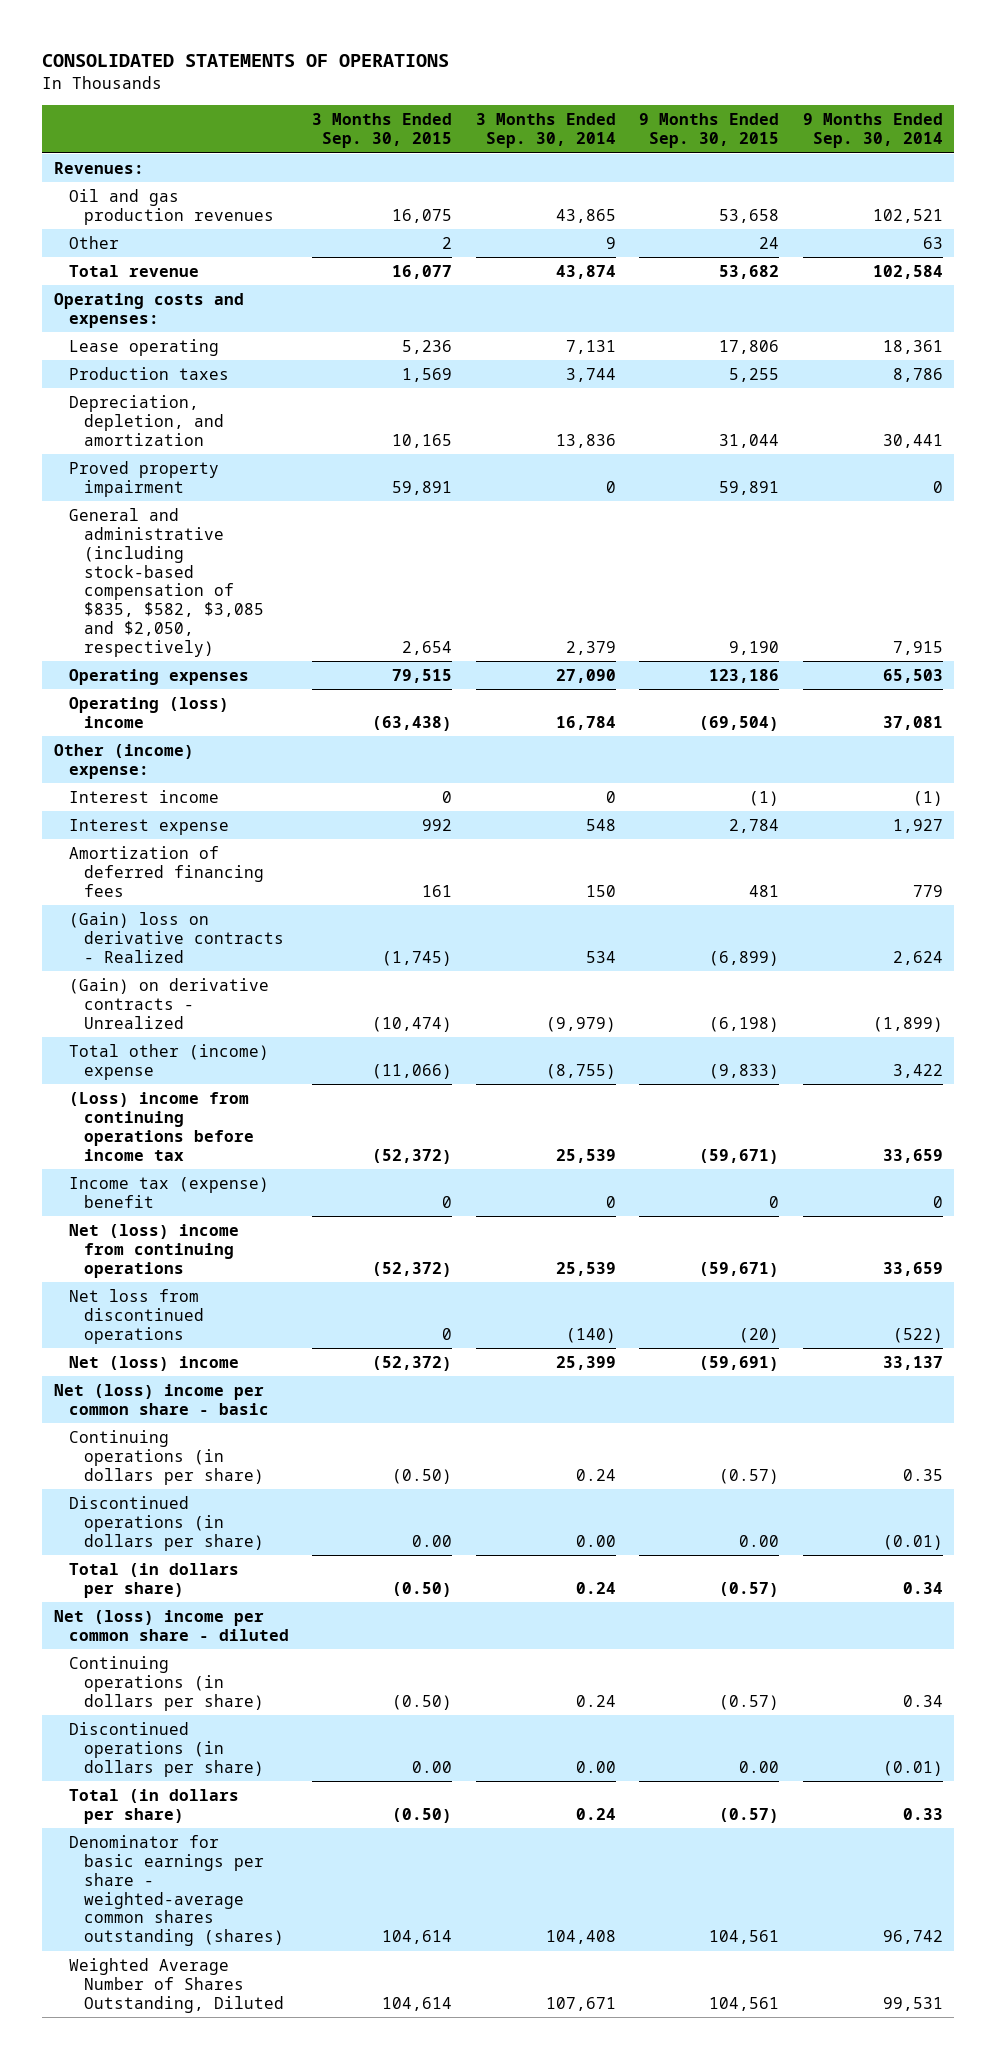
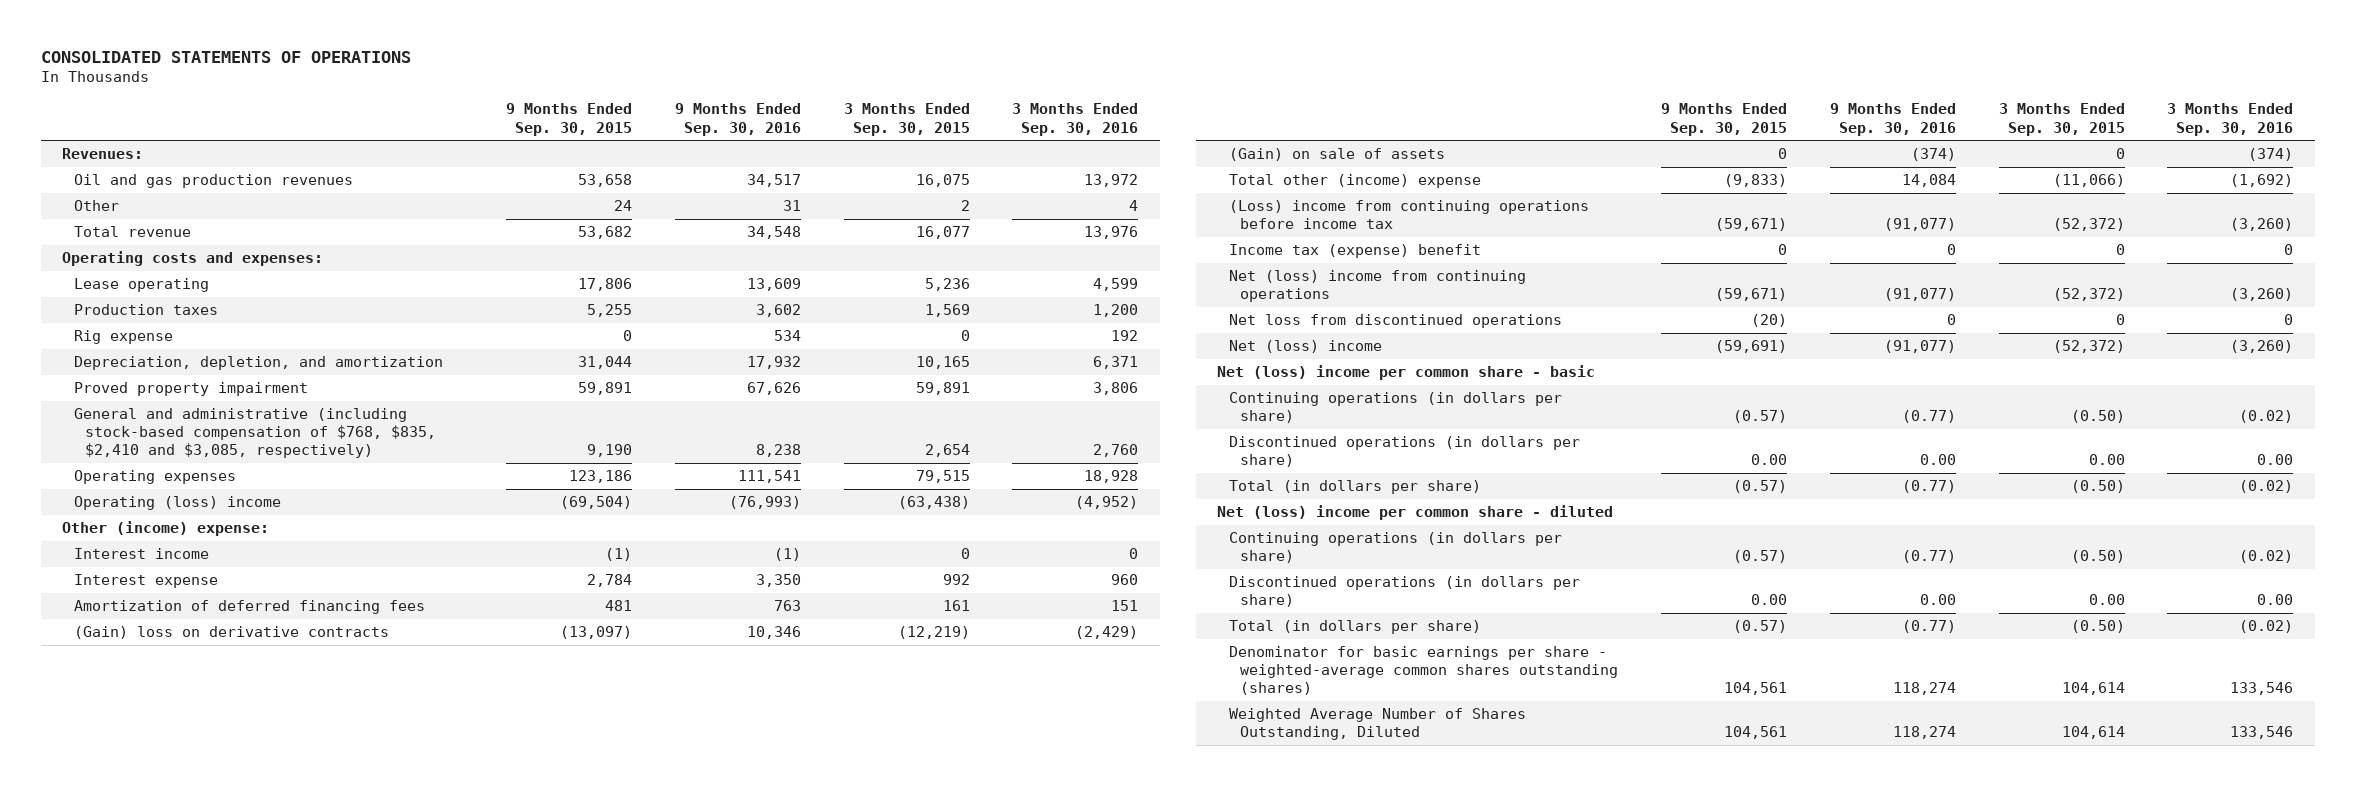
- | 3 Months Ended Sep. 30, 2015 | 3 Months Ended Sep. 30, 2014 | 9 Months Ended Sep. 30, 2015 | 9 Months Ended Sep. 30, 2014
+ | 9 Months Ended Sep. 30, 2015 | 9 Months Ended Sep. 30, 2016 | 3 Months Ended Sep. 30, 2015 | 3 Months Ended Sep. 30, 2016
+ Rig expense | 0 | 534 | 0 | 192
- General and administrative (including stock-based compensation of $835, $582, $3,085 and $2,050, respectively) | 2,654 | 2,379 | 9,190 | 7,915
+ General and administrative (including stock-based compensation of $768, $835, $2,410 and $3,085, respectively) | 9,190 | 8,238 | 2,654 | 2,760
- (Gain) loss on derivative contracts - Realized | (1,745) | 534 | (6,899) | 2,624
- (Gain) on derivative contracts - Unrealized | (10,474) | (9,979) | (6,198) | (1,899)
+ (Gain) loss on derivative contracts | (13,097) | 10,346 | (12,219) | (2,429)
+ (Gain) on sale of assets | 0 | (374) | 0 | (374)

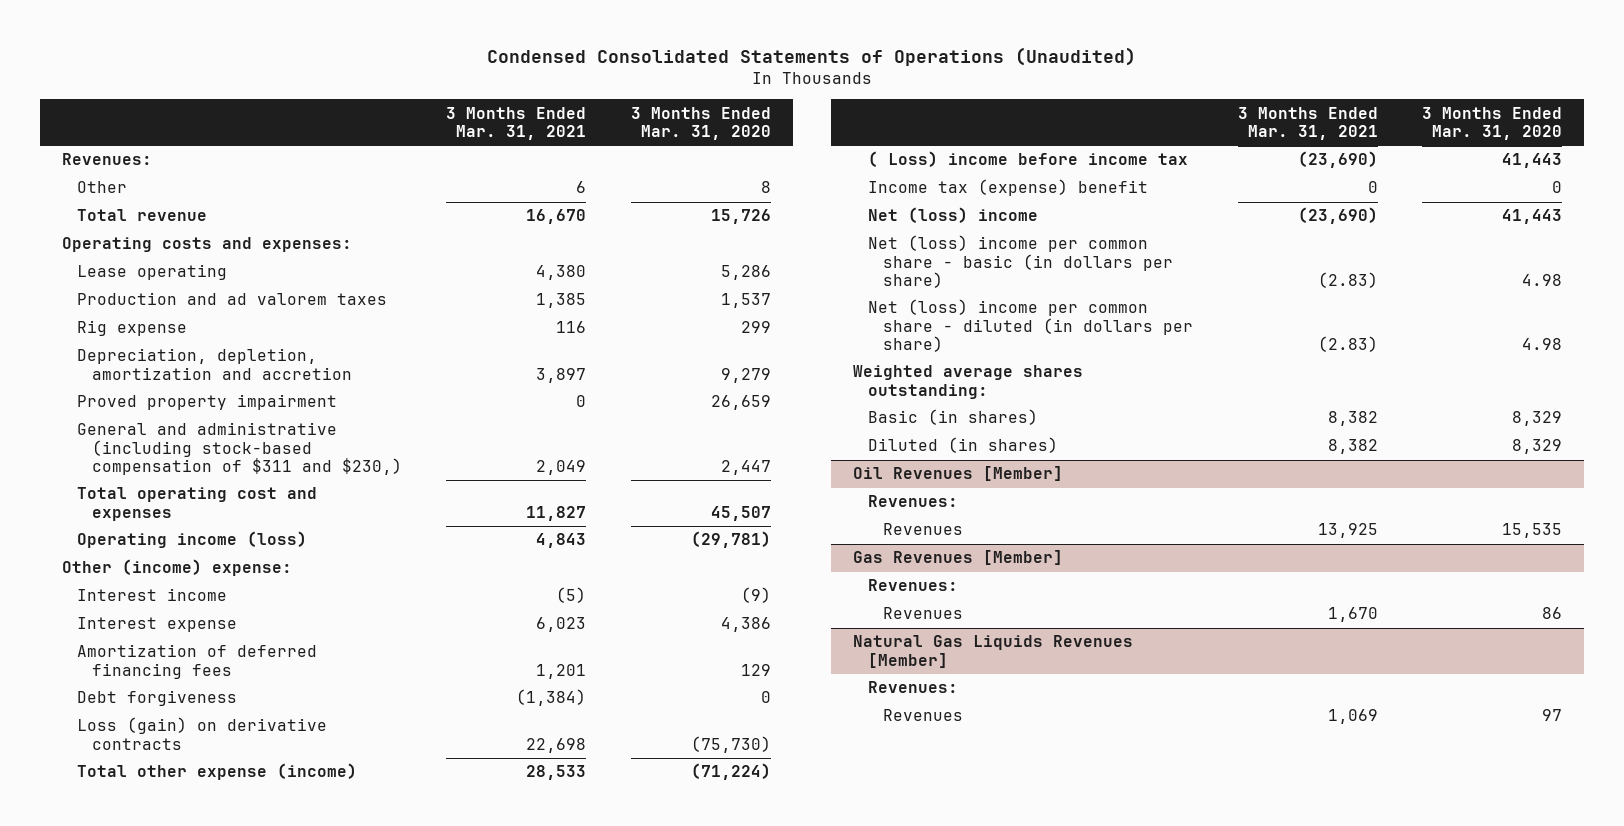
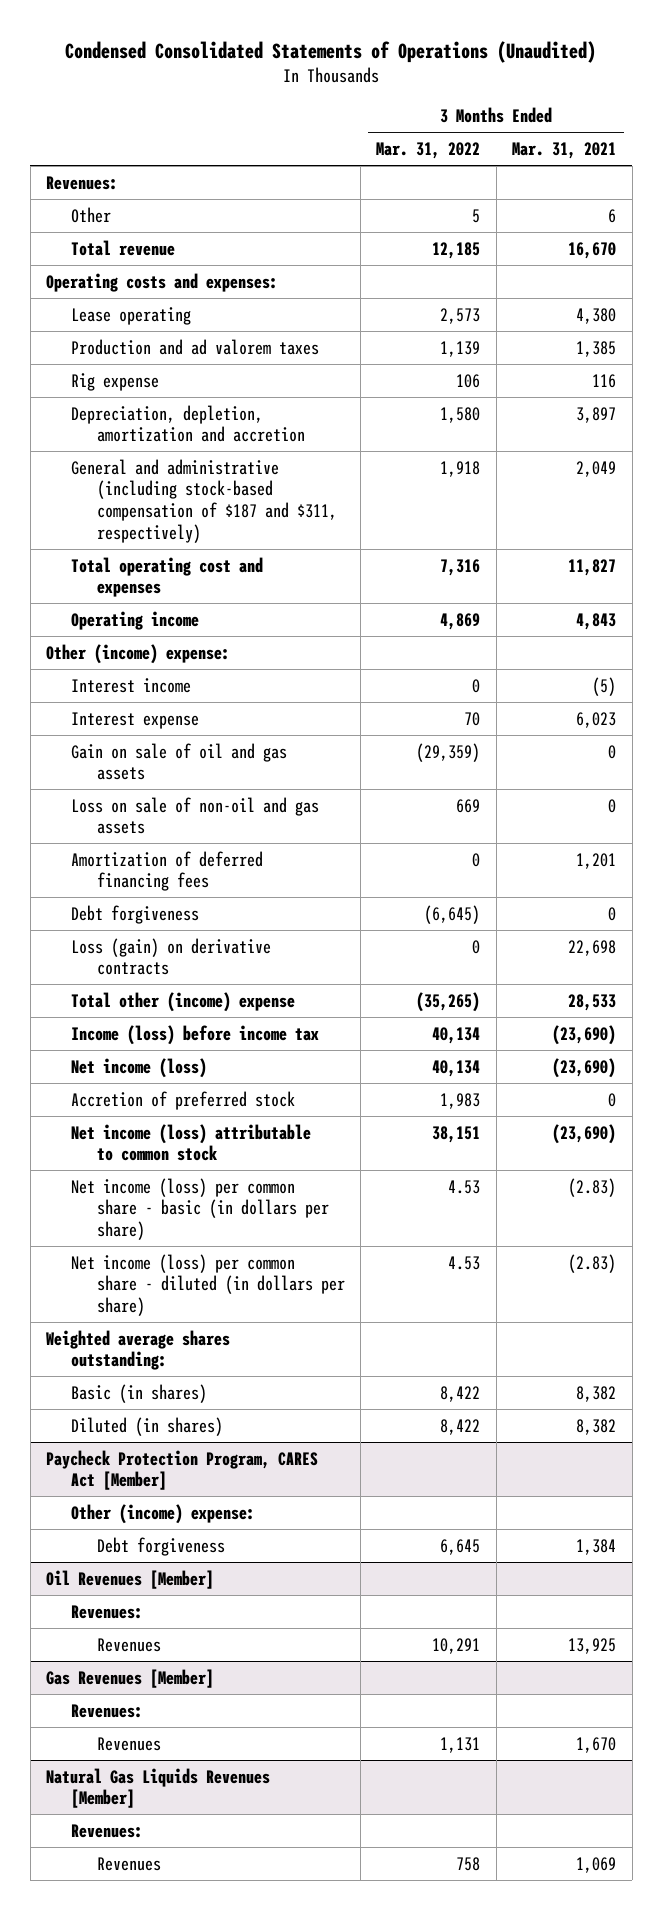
- | 3 Months Ended Mar. 31, 2021 | 3 Months Ended Mar. 31, 2020
+ | 3 Months Ended Mar. 31, 2022 | 3 Months Ended Mar. 31, 2021
- Proved property impairment | 0 | 26,659
- General and administrative (including stock-based compensation of $311 and $230,) | 2,049 | 2,447
+ General and administrative (including stock-based compensation of $187 and $311, respectively) | 1,918 | 2,049
- Operating income (loss) | 4,843 | (29,781)
+ Operating income | 4,869 | 4,843
+ Gain on sale of oil and gas assets | (29,359) | 0
+ Loss on sale of non-oil and gas assets | 669 | 0
- Debt forgiveness | (1,384) | 0
+ Debt forgiveness | (6,645) | 0
- Total other expense (income) | 28,533 | (71,224)
- ( Loss) income before income tax | (23,690) | 41,443
- Income tax (expense) benefit | 0 | 0
- Net (loss) income | (23,690) | 41,443
- Net (loss) income per common share - basic (in dollars per share) | (2.83) | 4.98
- Net (loss) income per common share - diluted (in dollars per share) | (2.83) | 4.98
+ Total other (income) expense | (35,265) | 28,533
+ Income (loss) before income tax | 40,134 | (23,690)
+ Net income (loss) | 40,134 | (23,690)
+ Accretion of preferred stock | 1,983 | 0
+ Net income (loss) attributable to common stock | 38,151 | (23,690)
+ Net income (loss) per common share - basic (in dollars per share) | 4.53 | (2.83)
+ Net income (loss) per common share - diluted (in dollars per share) | 4.53 | (2.83)
+ Paycheck Protection Program, CARES Act [Member]
+ Other (income) expense:
+ Debt forgiveness | 6,645 | 1,384

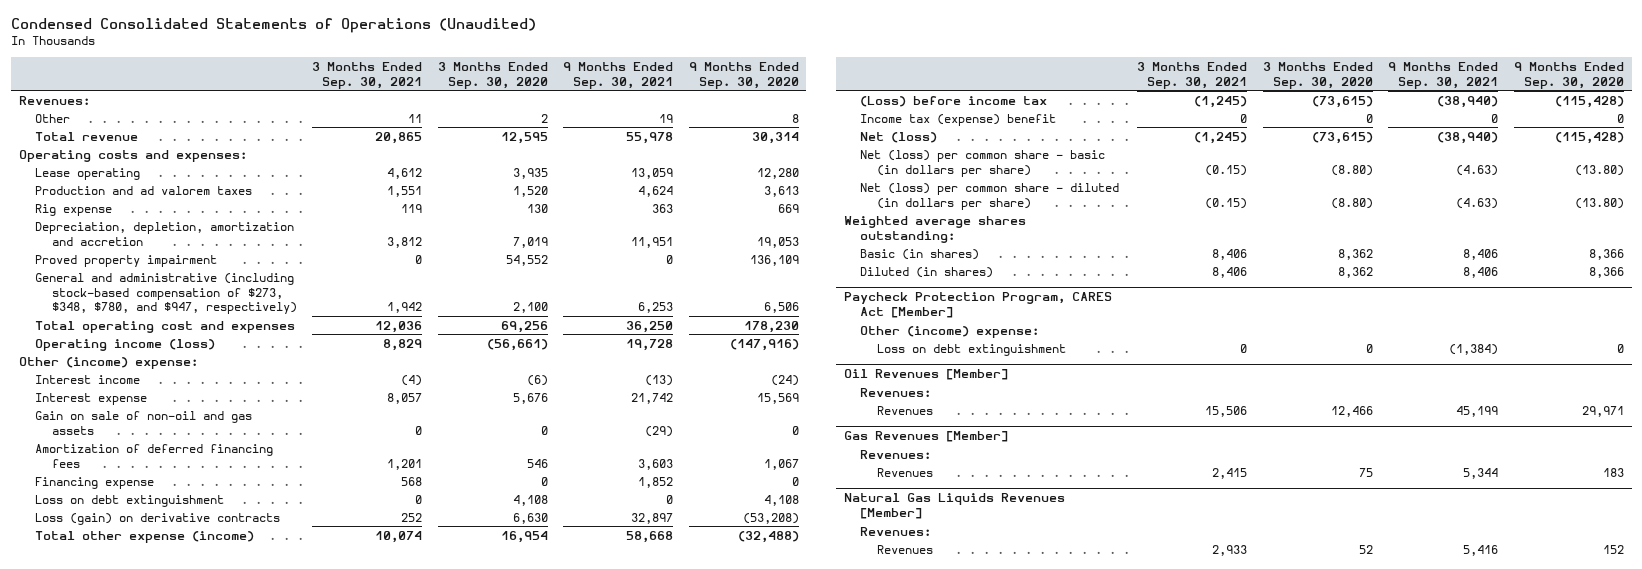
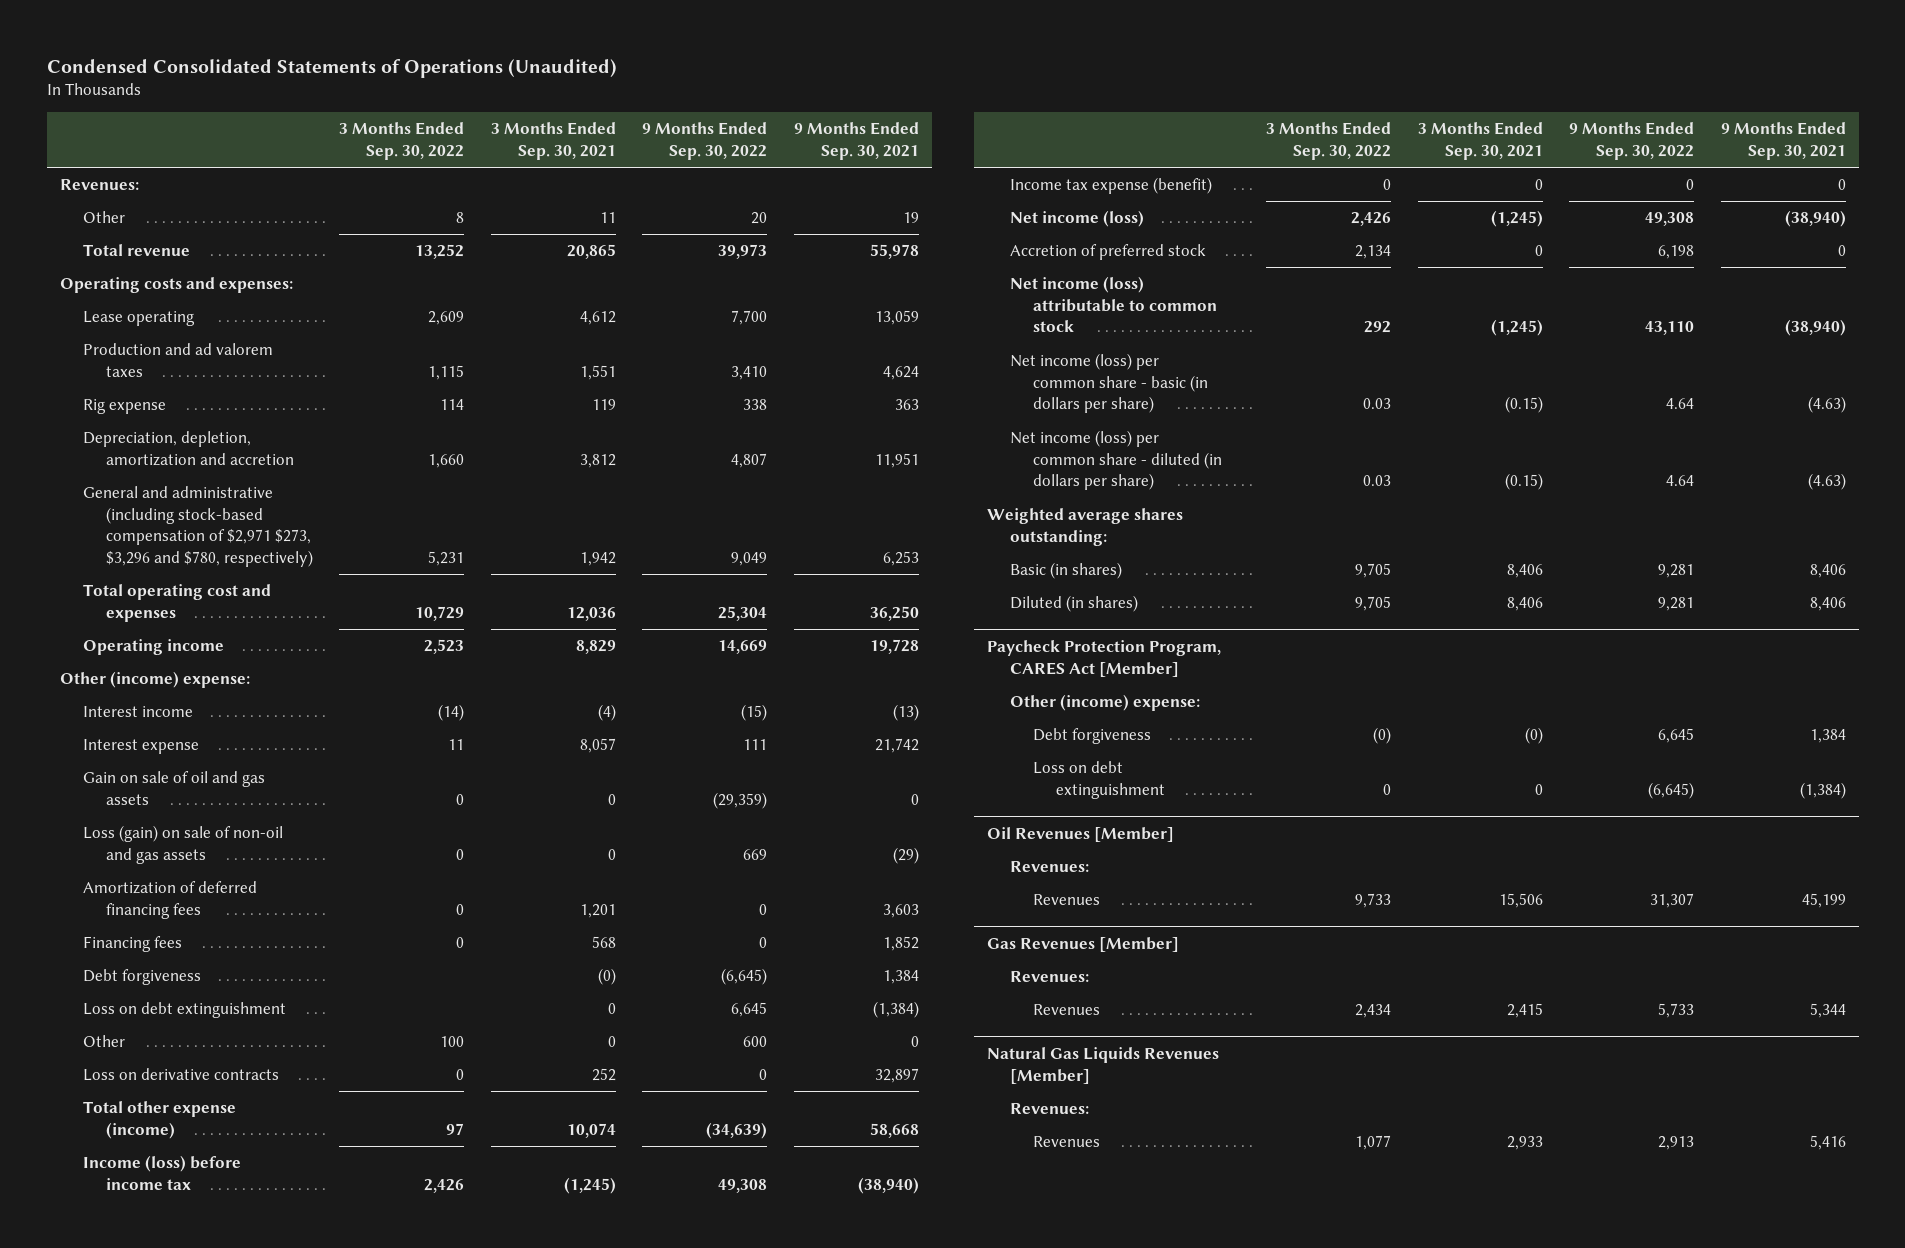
- | 3 Months Ended Sep. 30, 2021 | 3 Months Ended Sep. 30, 2020 | 9 Months Ended Sep. 30, 2021 | 9 Months Ended Sep. 30, 2020
+ | 3 Months Ended Sep. 30, 2022 | 3 Months Ended Sep. 30, 2021 | 9 Months Ended Sep. 30, 2022 | 9 Months Ended Sep. 30, 2021
- Proved property impairment | 0 | 54,552 | 0 | 136,109
- General and administrative (including stock-based compensation of $273, $348, $780, and $947, respectively) | 1,942 | 2,100 | 6,253 | 6,506
+ General and administrative (including stock-based compensation of $2,971 $273, $3,296 and $780, respectively) | 5,231 | 1,942 | 9,049 | 6,253
- Operating income (loss) | 8,829 | (56,661) | 19,728 | (147,916)
+ Operating income | 2,523 | 8,829 | 14,669 | 19,728
- Gain on sale of non-oil and gas assets | 0 | 0 | (29) | 0
+ Gain on sale of oil and gas assets | 0 | 0 | (29,359) | 0
+ Loss (gain) on sale of non-oil and gas assets | 0 | 0 | 669 | (29)
- Financing expense | 568 | 0 | 1,852 | 0
- Loss on debt extinguishment | 0 | 4,108 | 0 | 4,108
- Loss (gain) on derivative contracts | 252 | 6,630 | 32,897 | (53,208)
+ Financing fees | 0 | 568 | 0 | 1,852
+ Debt forgiveness | | (0) | (6,645) | 1,384
+ Loss on debt extinguishment | | 0 | 6,645 | (1,384)
+ Other | 100 | 0 | 600 | 0
+ Loss on derivative contracts | 0 | 252 | 0 | 32,897
- (Loss) before income tax | (1,245) | (73,615) | (38,940) | (115,428)
- Income tax (expense) benefit | 0 | 0 | 0 | 0
- Net (loss) | (1,245) | (73,615) | (38,940) | (115,428)
- Net (loss) per common share - basic (in dollars per share) | (0.15) | (8.80) | (4.63) | (13.80)
- Net (loss) per common share - diluted (in dollars per share) | (0.15) | (8.80) | (4.63) | (13.80)
+ Income (loss) before income tax | 2,426 | (1,245) | 49,308 | (38,940)
+ Income tax expense (benefit) | 0 | 0 | 0 | 0
+ Net income (loss) | 2,426 | (1,245) | 49,308 | (38,940)
+ Accretion of preferred stock | 2,134 | 0 | 6,198 | 0
+ Net income (loss) attributable to common stock | 292 | (1,245) | 43,110 | (38,940)
+ Net income (loss) per common share - basic (in dollars per share) | 0.03 | (0.15) | 4.64 | (4.63)
+ Net income (loss) per common share - diluted (in dollars per share) | 0.03 | (0.15) | 4.64 | (4.63)
@ Paycheck Protection Program, CARES Act [Member]
+ Debt forgiveness | (0) | (0) | 6,645 | 1,384

